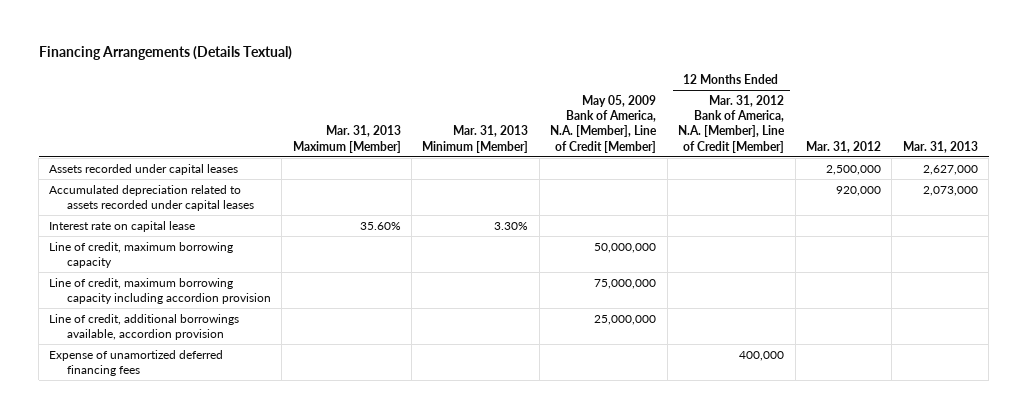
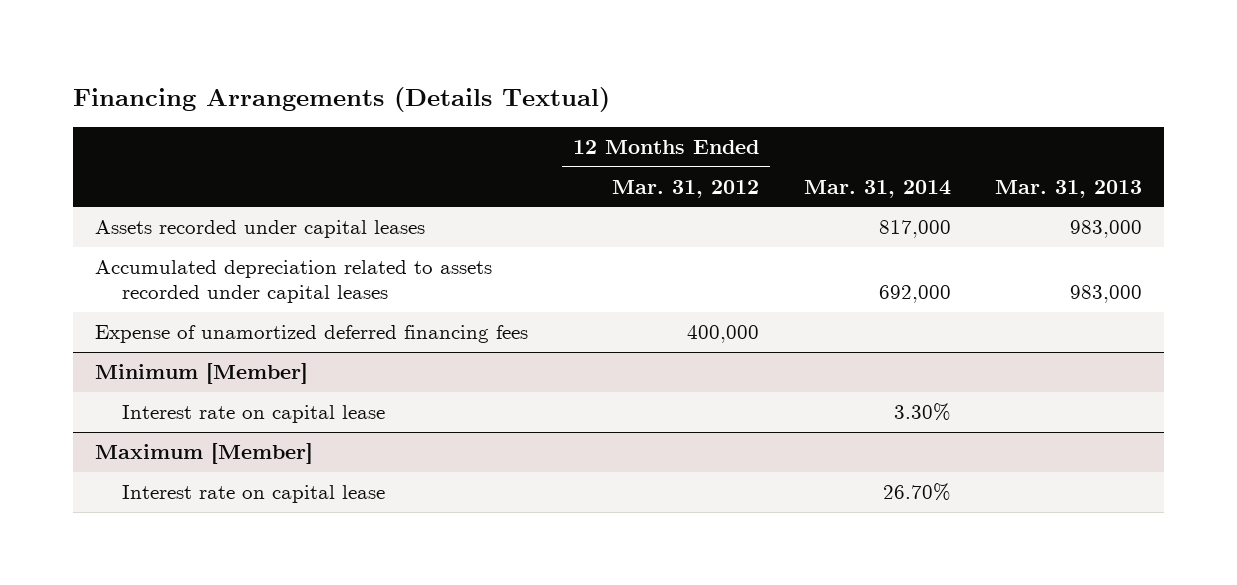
- | Mar. 31, 2013 Maximum [Member] | Mar. 31, 2013 Minimum [Member] | May 05, 2009 Bank of America, N.A. [Member], Line of Credit [Member] | 12 Months Ended Mar. 31, 2012 Bank of America, N.A. [Member], Line of Credit [Member] | Mar. 31, 2012 | Mar. 31, 2013
+ | 12 Months Ended Mar. 31, 2012 | Mar. 31, 2014 | Mar. 31, 2013
- Assets recorded under capital leases | | | | | 2,500,000 | 2,627,000
- Accumulated depreciation related to assets recorded under capital leases | | | | | 920,000 | 2,073,000
- Interest rate on capital lease | 35.60% | 3.30% | | | |
- Line of credit, maximum borrowing capacity | | | 50,000,000 | | |
- Line of credit, maximum borrowing capacity including accordion provision | | | 75,000,000 | | |
- Line of credit, additional borrowings available, accordion provision | | | 25,000,000 | | |
+ Assets recorded under capital leases | | 817,000 | 983,000
+ Accumulated depreciation related to assets recorded under capital leases | | 692,000 | 983,000
+ Minimum [Member]
+ Interest rate on capital lease | | 3.30% |
+ Maximum [Member]
+ Interest rate on capital lease | | 26.70% |

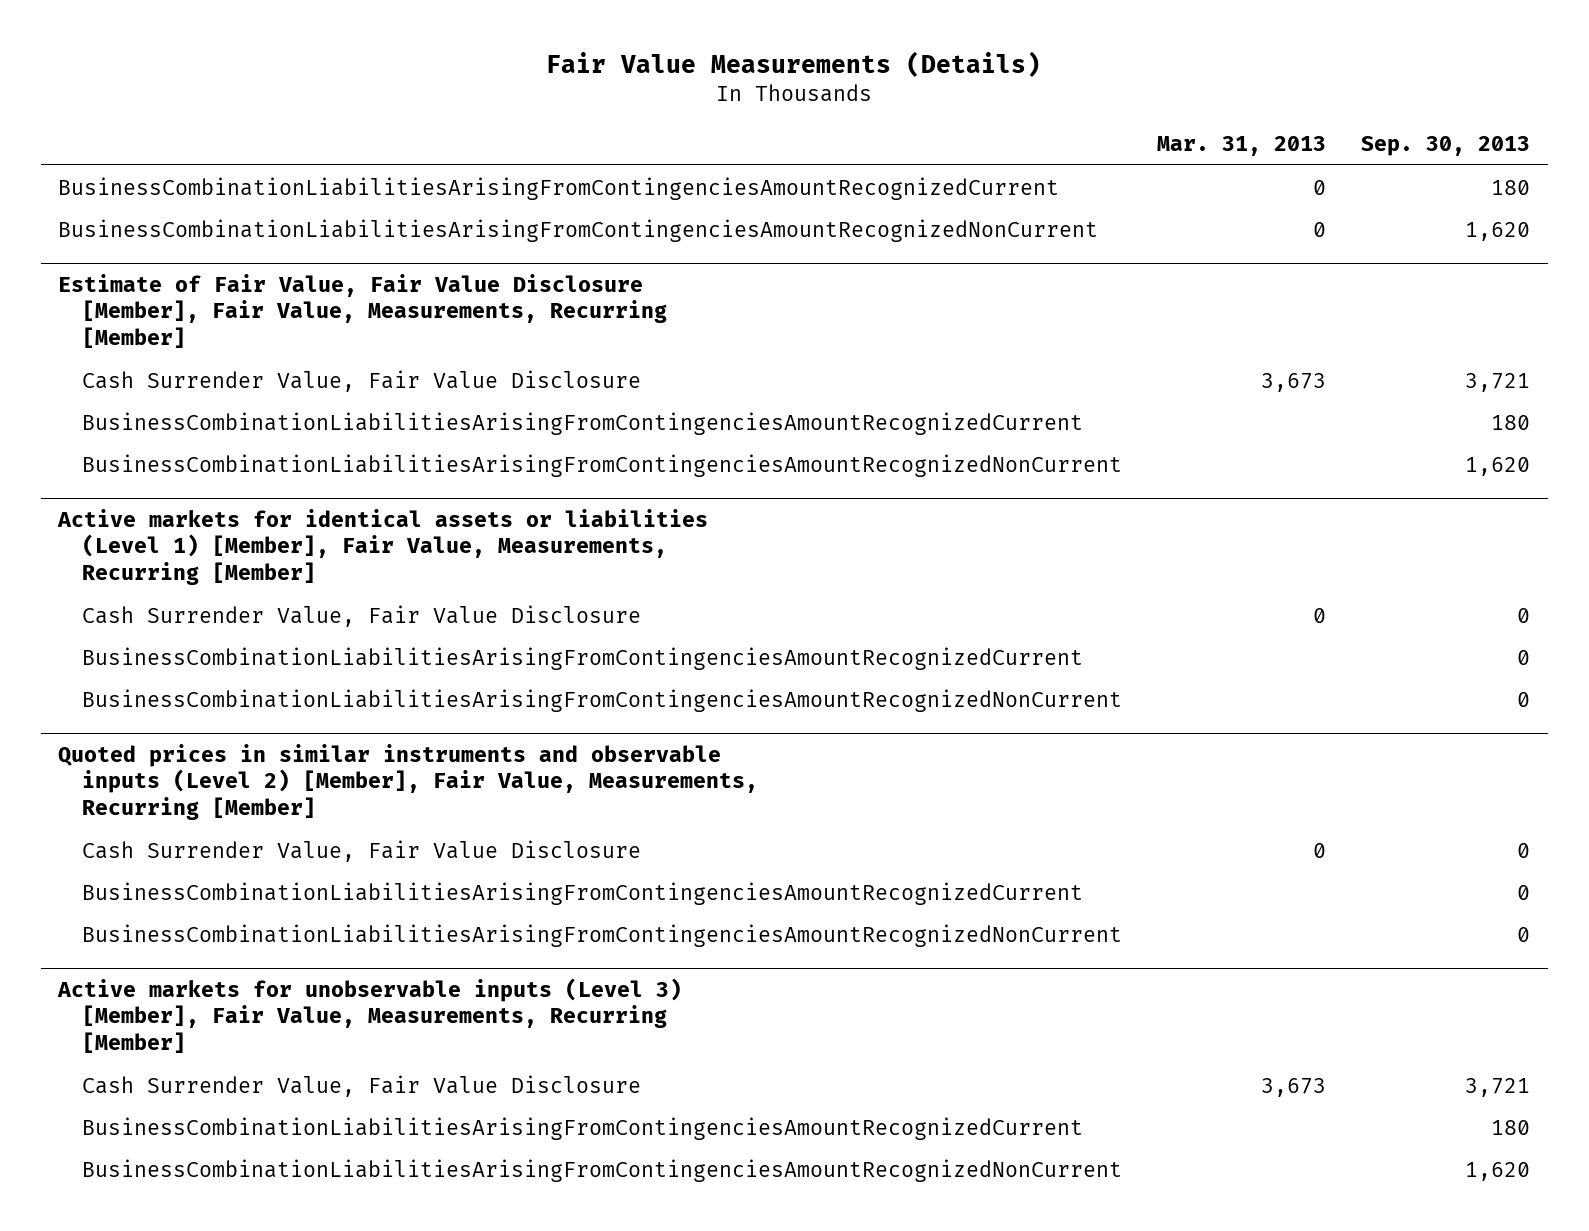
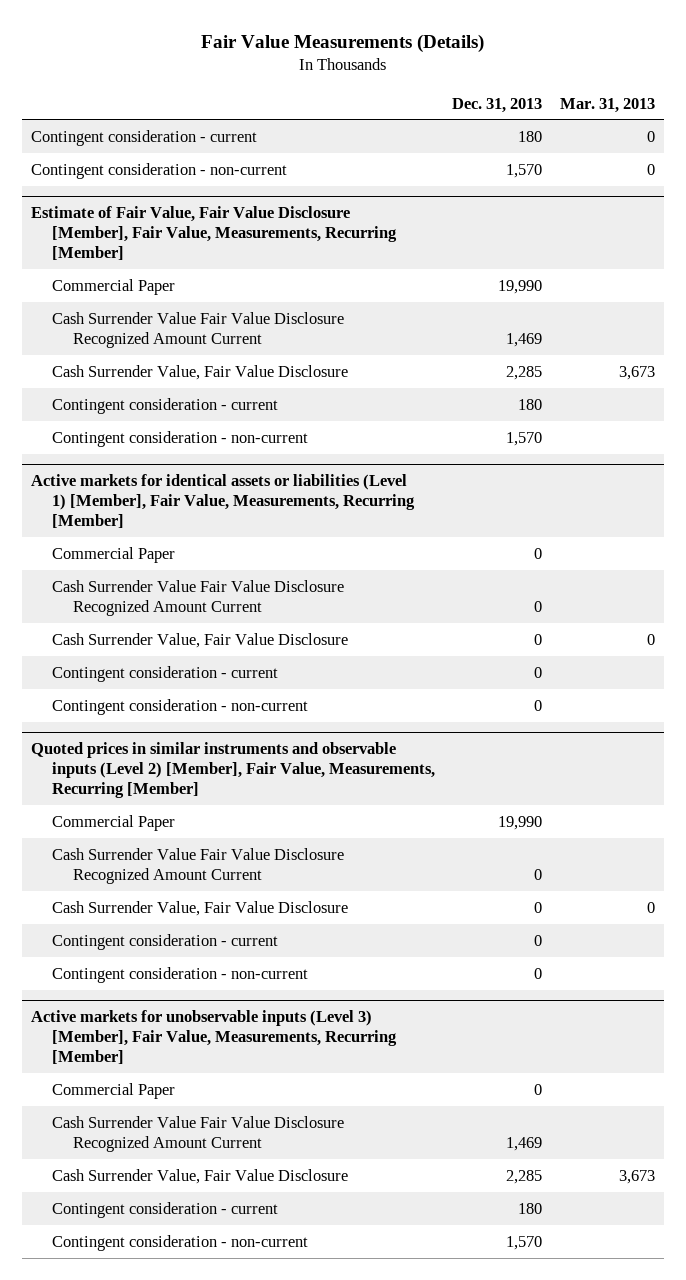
- | Mar. 31, 2013 | Sep. 30, 2013
+ | Dec. 31, 2013 | Mar. 31, 2013
- BusinessCombinationLiabilitiesArisingFromContingenciesAmountRecognizedCurrent | 0 | 180
- BusinessCombinationLiabilitiesArisingFromContingenciesAmountRecognizedNonCurrent | 0 | 1,620
+ Contingent consideration - current | 180 | 0
+ Contingent consideration - non-current | 1,570 | 0
@ Estimate of Fair Value, Fair Value Disclosure [Member], Fair Value, Measurements, Recurring [Member]
+ Commercial Paper | 19,990 |
+ Cash Surrender Value Fair Value Disclosure Recognized Amount Current | 1,469 |
- BusinessCombinationLiabilitiesArisingFromContingenciesAmountRecognizedCurrent | | 180
- BusinessCombinationLiabilitiesArisingFromContingenciesAmountRecognizedNonCurrent | | 1,620
+ Contingent consideration - current | 180 |
+ Contingent consideration - non-current | 1,570 |
@ Active markets for identical assets or liabilities (Level 1) [Member], Fair Value, Measurements, Recurring [Member]
+ Commercial Paper | 0 |
+ Cash Surrender Value Fair Value Disclosure Recognized Amount Current | 0 |
- BusinessCombinationLiabilitiesArisingFromContingenciesAmountRecognizedCurrent | | 0
- BusinessCombinationLiabilitiesArisingFromContingenciesAmountRecognizedNonCurrent | | 0
+ Contingent consideration - current | 0 |
+ Contingent consideration - non-current | 0 |
@ Quoted prices in similar instruments and observable inputs (Level 2) [Member], Fair Value, Measurements, Recurring [Member]
+ Commercial Paper | 19,990 |
+ Cash Surrender Value Fair Value Disclosure Recognized Amount Current | 0 |
- BusinessCombinationLiabilitiesArisingFromContingenciesAmountRecognizedCurrent | | 0
- BusinessCombinationLiabilitiesArisingFromContingenciesAmountRecognizedNonCurrent | | 0
+ Contingent consideration - current | 0 |
+ Contingent consideration - non-current | 0 |
@ Active markets for unobservable inputs (Level 3) [Member], Fair Value, Measurements, Recurring [Member]
+ Commercial Paper | 0 |
+ Cash Surrender Value Fair Value Disclosure Recognized Amount Current | 1,469 |
- BusinessCombinationLiabilitiesArisingFromContingenciesAmountRecognizedCurrent | | 180
- BusinessCombinationLiabilitiesArisingFromContingenciesAmountRecognizedNonCurrent | | 1,620
+ Contingent consideration - current | 180 |
+ Contingent consideration - non-current | 1,570 |

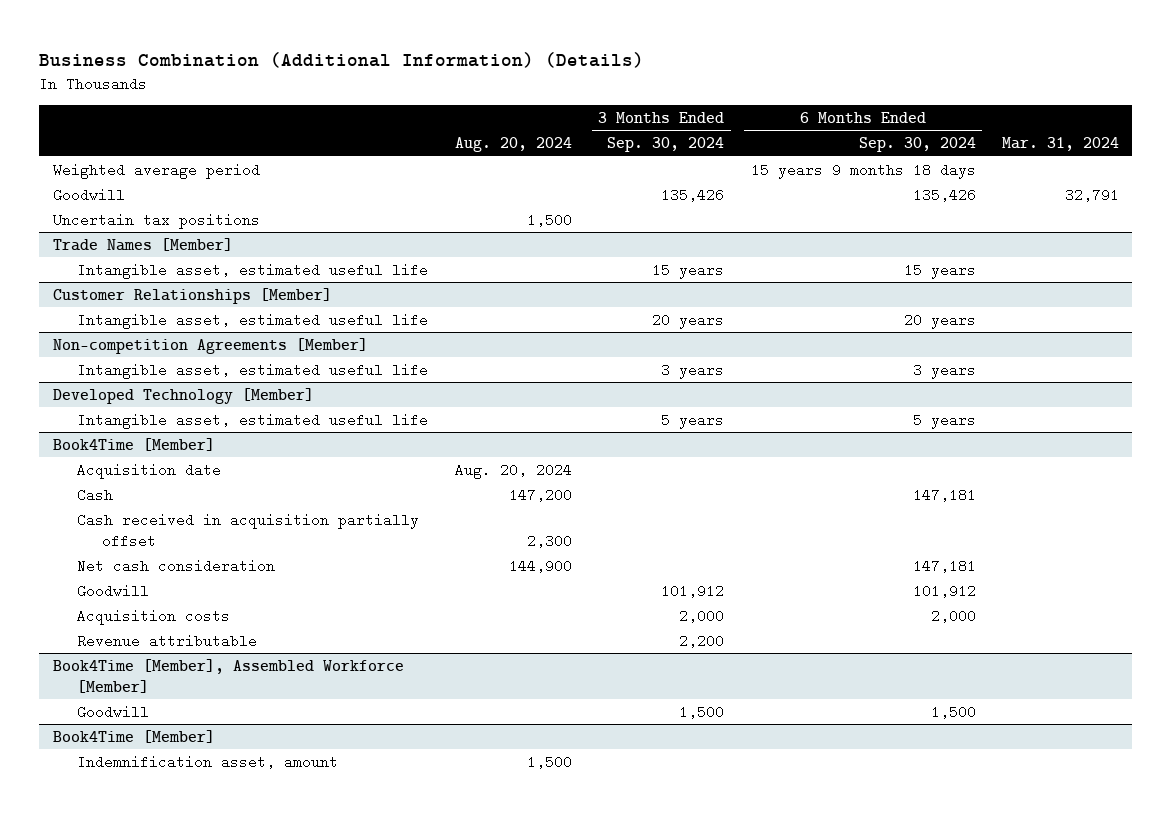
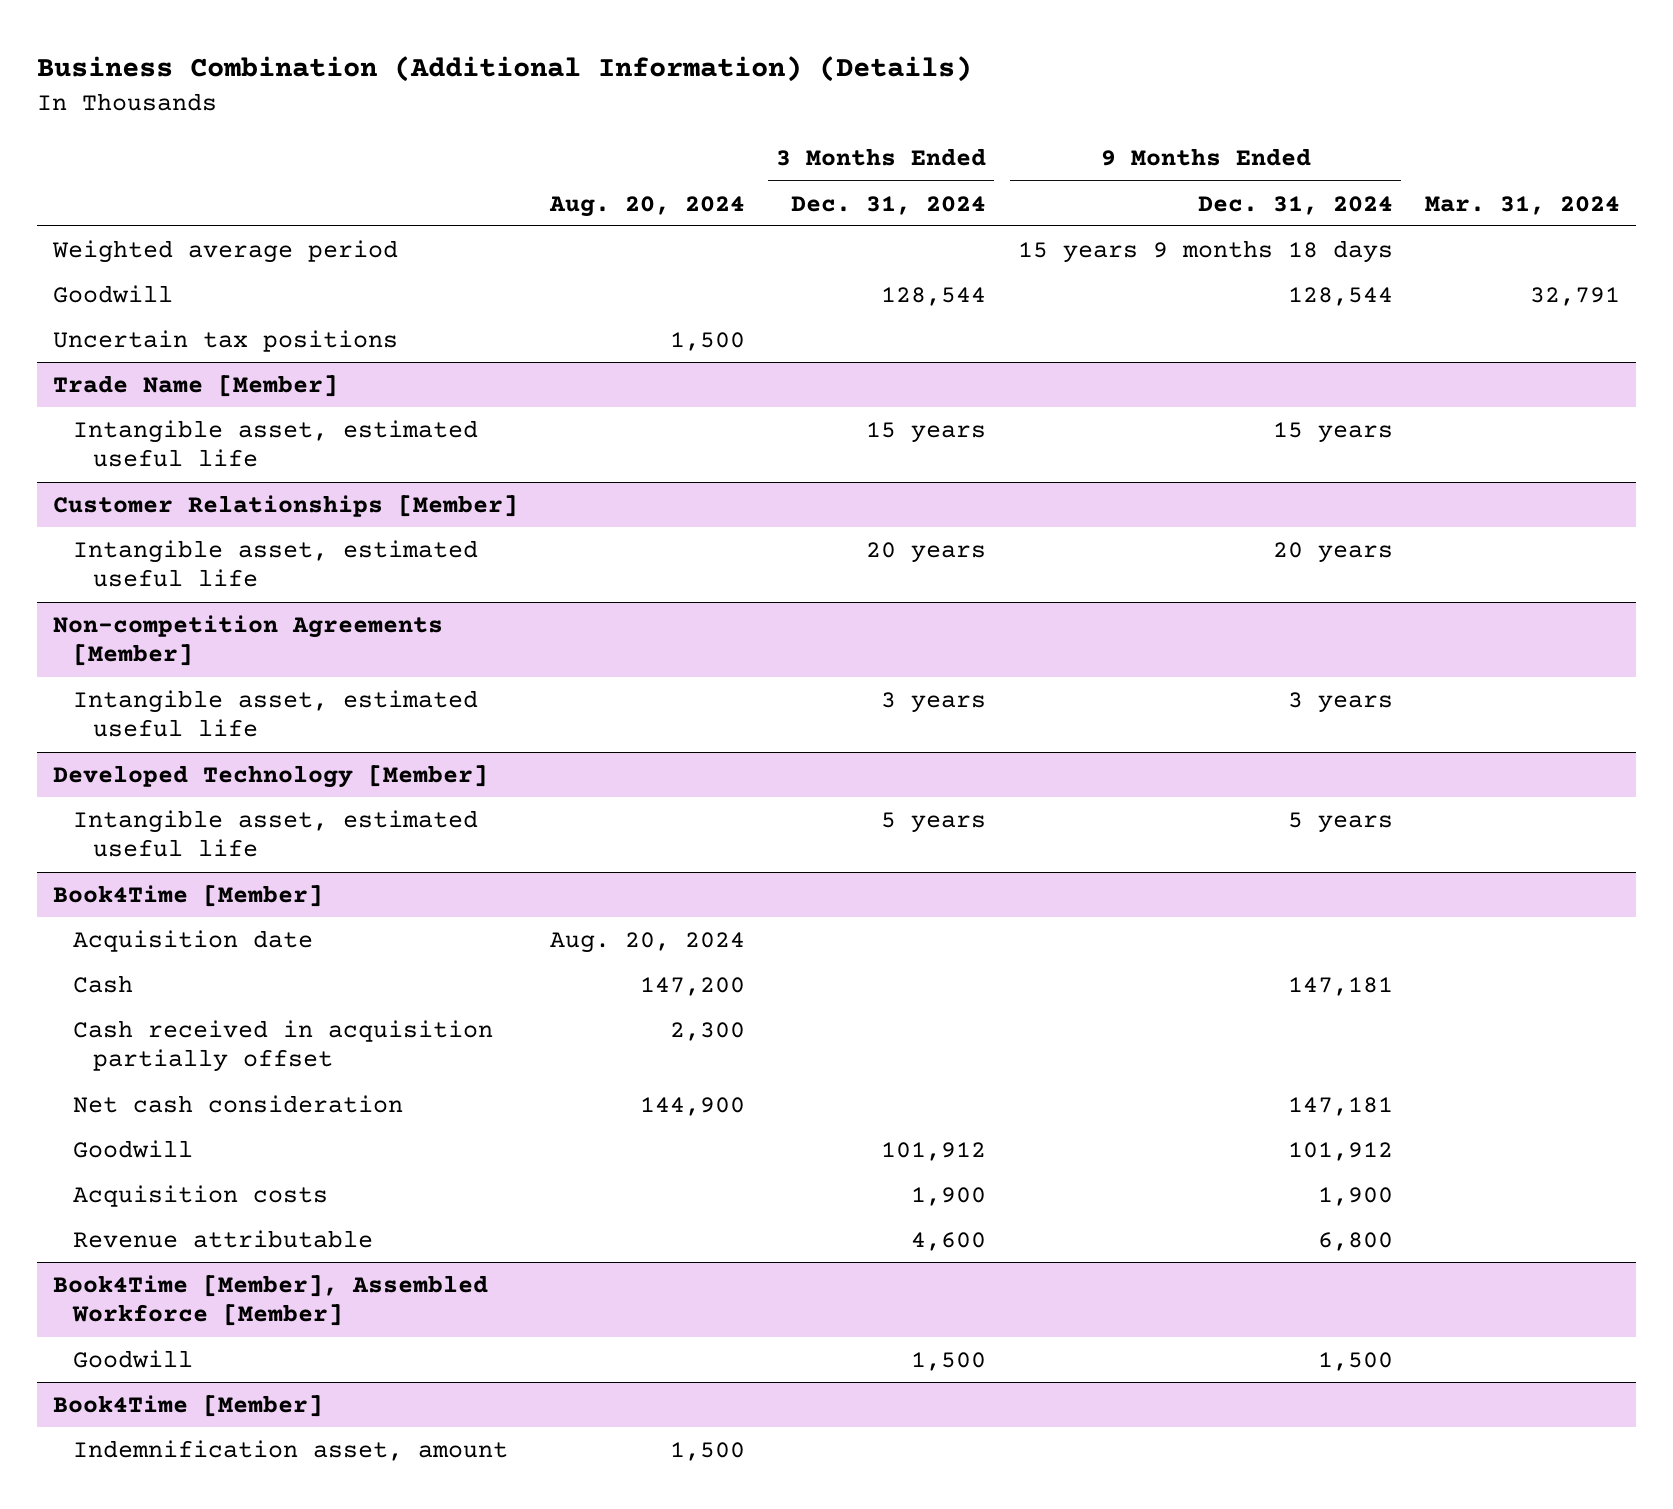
- | Aug. 20, 2024 | 3 Months Ended Sep. 30, 2024 | 6 Months Ended Sep. 30, 2024 | Mar. 31, 2024
+ | Aug. 20, 2024 | 3 Months Ended Dec. 31, 2024 | 9 Months Ended Dec. 31, 2024 | Mar. 31, 2024
- Trade Names [Member]
+ Trade Name [Member]

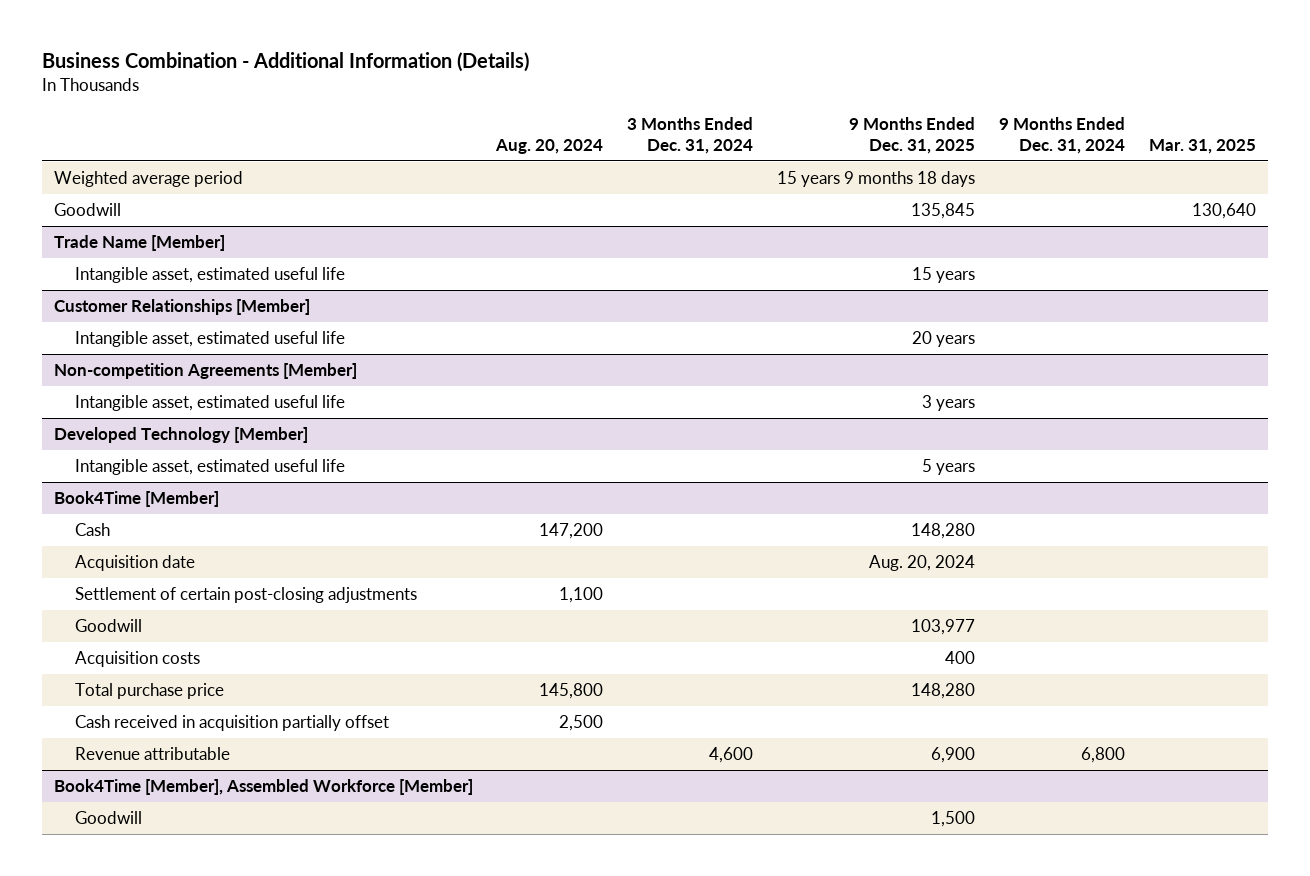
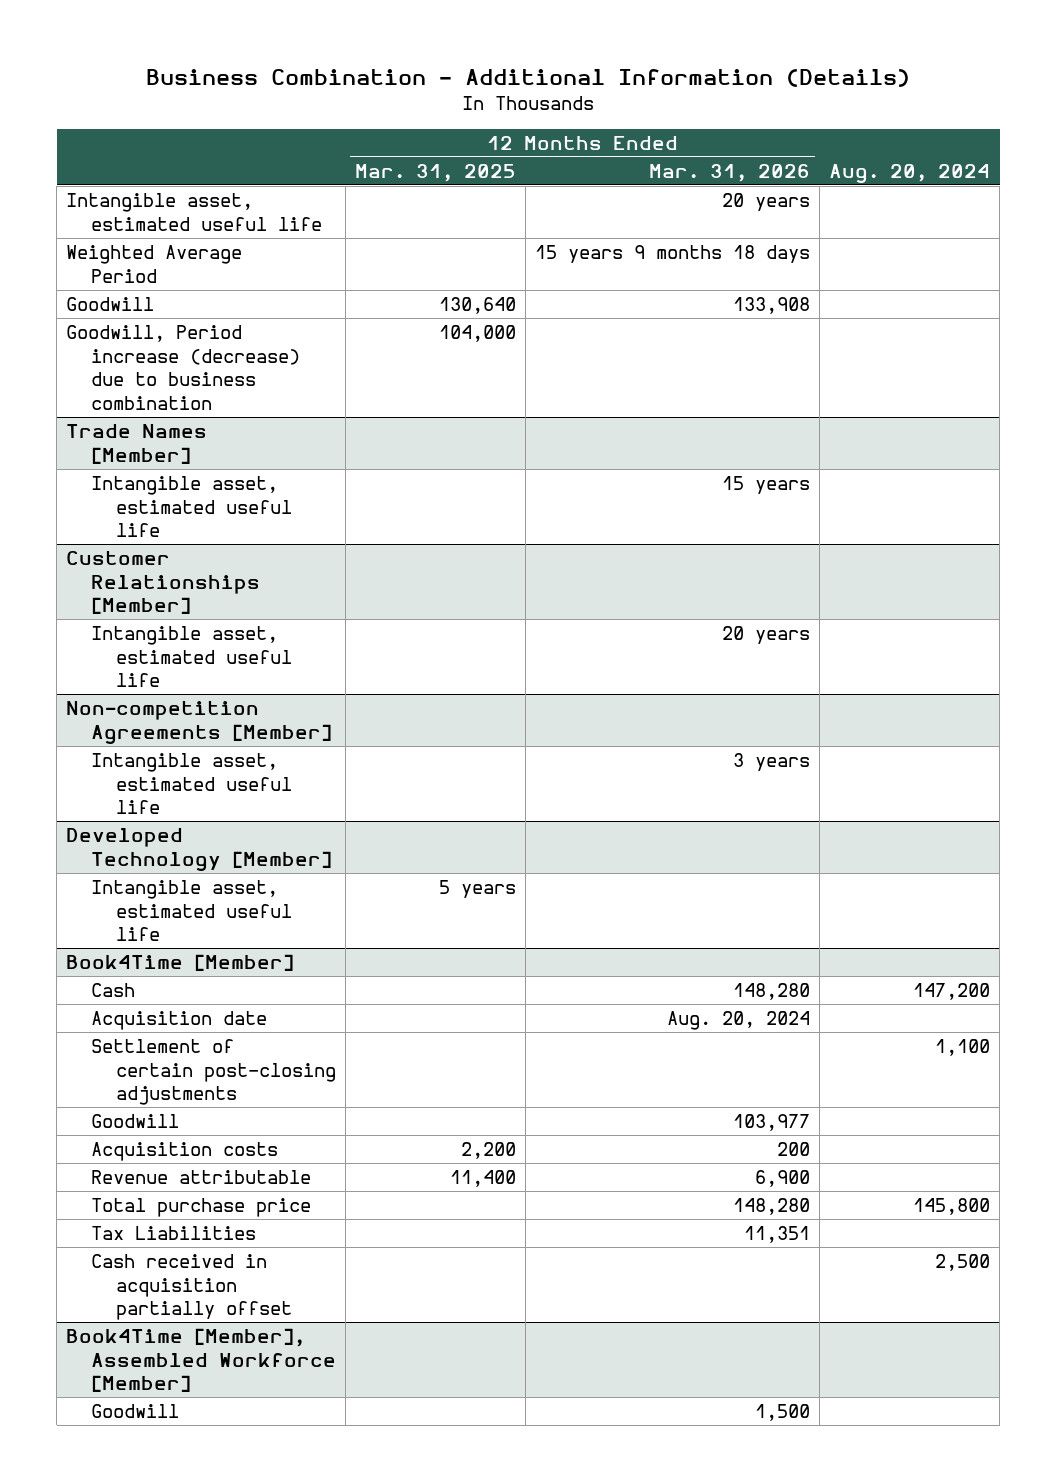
- | Aug. 20, 2024 | 3 Months Ended Dec. 31, 2024 | 9 Months Ended Dec. 31, 2025 | 9 Months Ended Dec. 31, 2024 | Mar. 31, 2025
+ | 12 Months Ended Mar. 31, 2025 | 12 Months Ended Mar. 31, 2026 | Aug. 20, 2024
- Weighted average period | | | 15 years 9 months 18 days | |
+ Intangible asset, estimated useful life | | 20 years |
+ Weighted Average Period | | 15 years 9 months 18 days |
- Trade Name [Member]
+ Goodwill, Period increase (decrease) due to business combination | 104,000 | |
+ Trade Names [Member]
@ Book4Time [Member]
moved up: Revenue attributable | 11,400 | 6,900 |
+ Tax Liabilities | | 11,351 |

